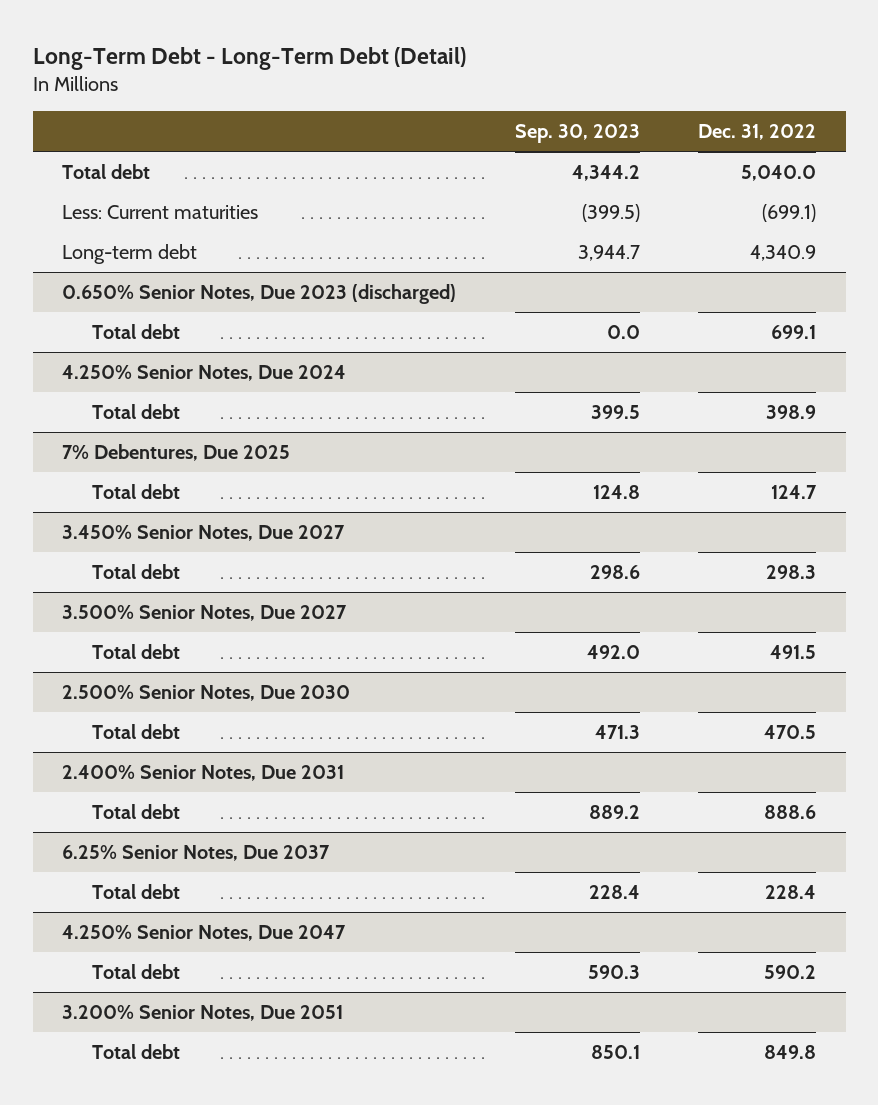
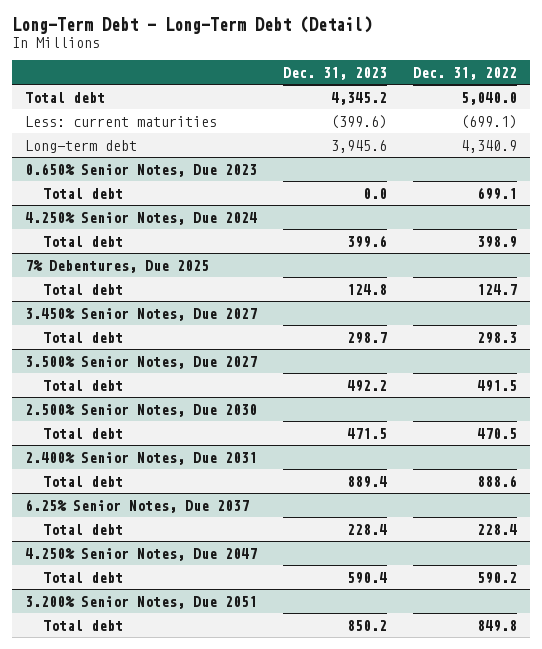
- | Sep. 30, 2023 | Dec. 31, 2022
+ | Dec. 31, 2023 | Dec. 31, 2022
- Less: Current maturities | (399.5) | (699.1)
+ Less: current maturities | (399.6) | (699.1)
- 0.650% Senior Notes, Due 2023 (discharged)
+ 0.650% Senior Notes, Due 2023

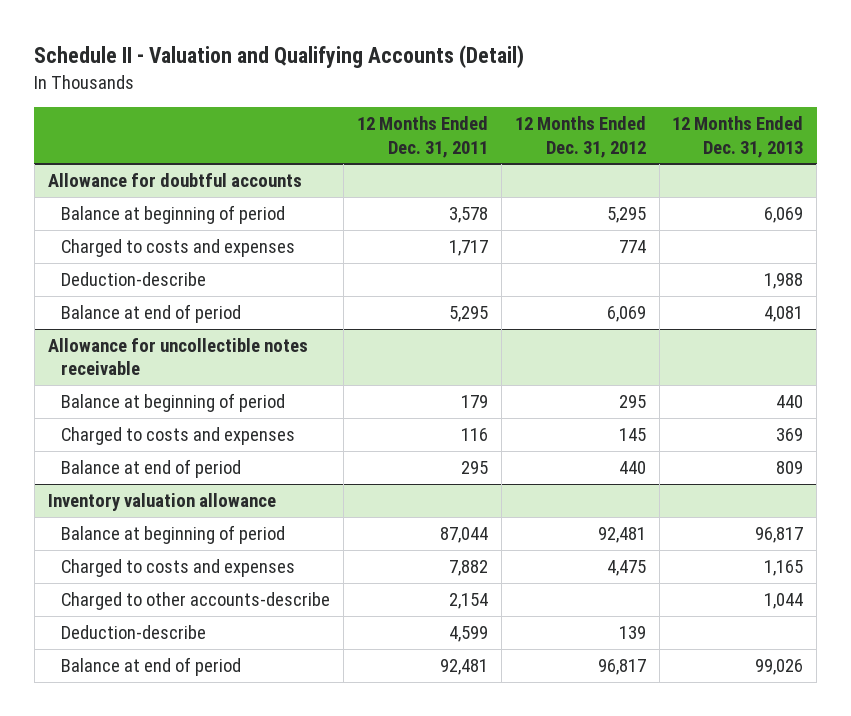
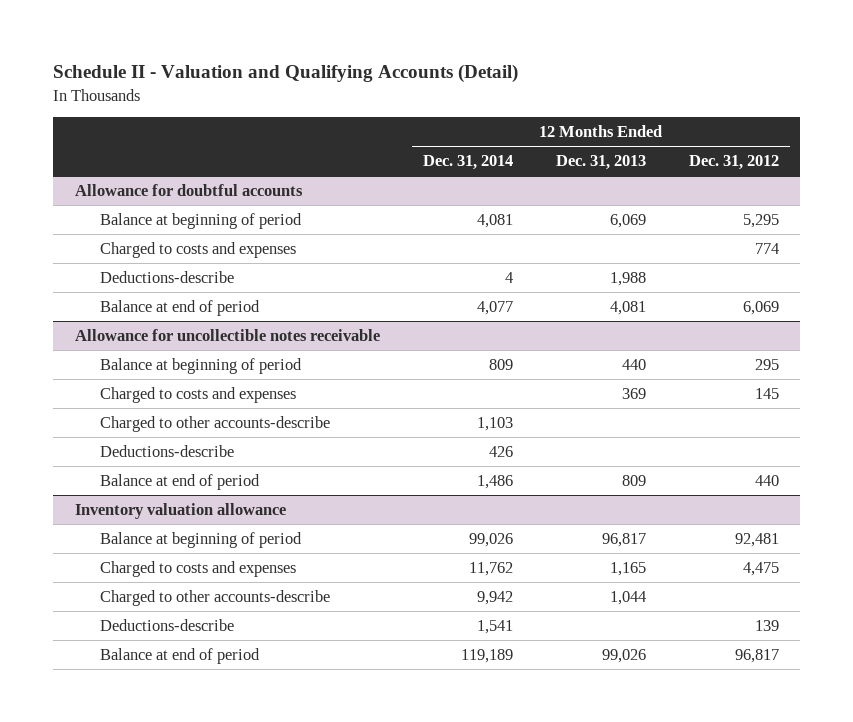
- | 12 Months Ended Dec. 31, 2011 | 12 Months Ended Dec. 31, 2012 | 12 Months Ended Dec. 31, 2013
+ | 12 Months Ended Dec. 31, 2014 | 12 Months Ended Dec. 31, 2013 | 12 Months Ended Dec. 31, 2012
@ Allowance for doubtful accounts
- Deduction-describe | | | 1,988
+ Deductions-describe | 4 | 1,988 |
@ Allowance for uncollectible notes receivable
+ Charged to other accounts-describe | 1,103 | |
+ Deductions-describe | 426 | |
@ Inventory valuation allowance
- Deduction-describe | 4,599 | 139 |
+ Deductions-describe | 1,541 | | 139

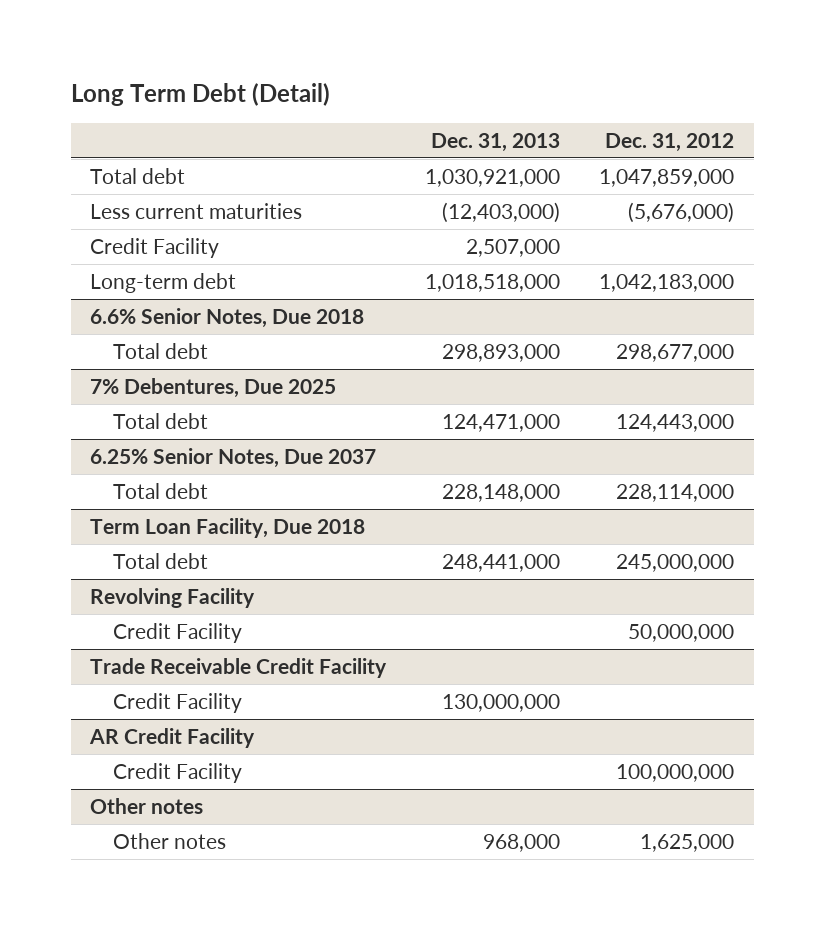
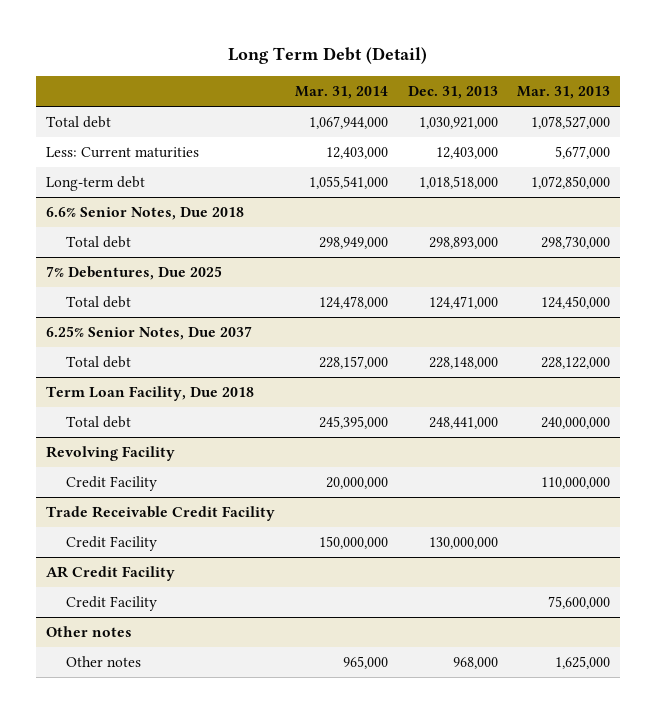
- | Dec. 31, 2013 | Dec. 31, 2012
+ | Mar. 31, 2014 | Dec. 31, 2013 | Mar. 31, 2013
- Less current maturities | (12,403,000) | (5,676,000)
- Credit Facility | 2,507,000 |
+ Less: Current maturities | 12,403,000 | 12,403,000 | 5,677,000

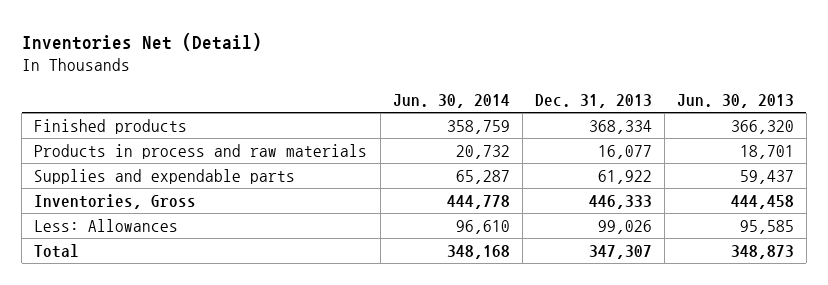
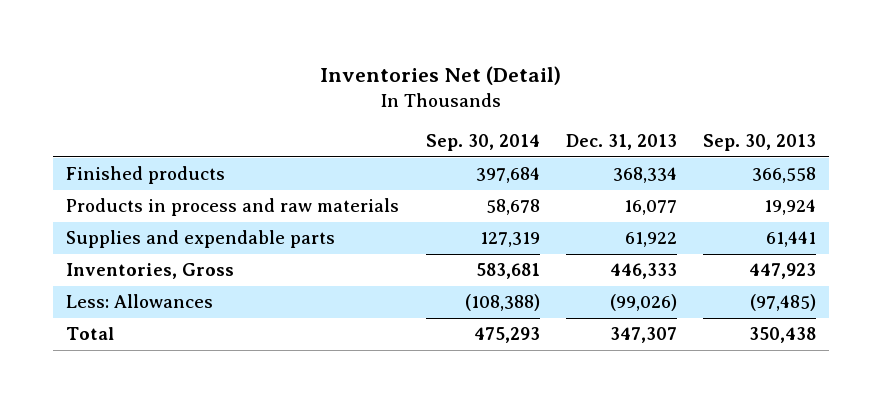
- | Jun. 30, 2014 | Dec. 31, 2013 | Jun. 30, 2013
+ | Sep. 30, 2014 | Dec. 31, 2013 | Sep. 30, 2013
- Less: Allowances | 96,610 | 99,026 | 95,585
+ Less: Allowances | (108,388) | (99,026) | (97,485)

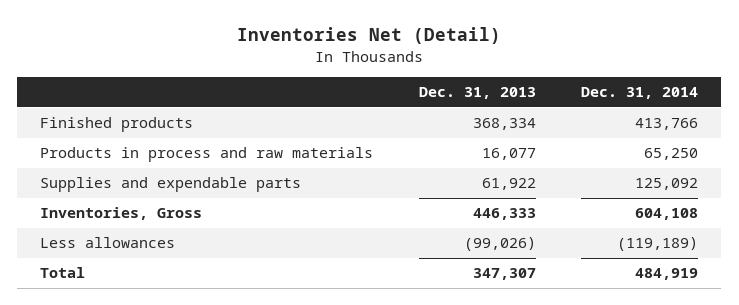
- | Sep. 30, 2014 | Dec. 31, 2013 | Sep. 30, 2013
+ | Dec. 31, 2013 | Dec. 31, 2014
- Less: Allowances | (108,388) | (99,026) | (97,485)
+ Less allowances | (99,026) | (119,189)

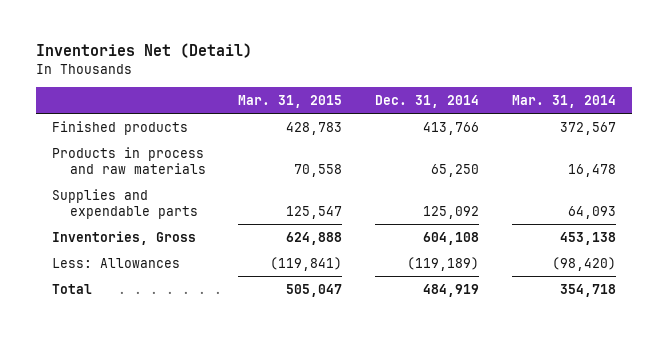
- | Dec. 31, 2013 | Dec. 31, 2014
+ | Mar. 31, 2015 | Dec. 31, 2014 | Mar. 31, 2014
- Less allowances | (99,026) | (119,189)
+ Less: Allowances | (119,841) | (119,189) | (98,420)

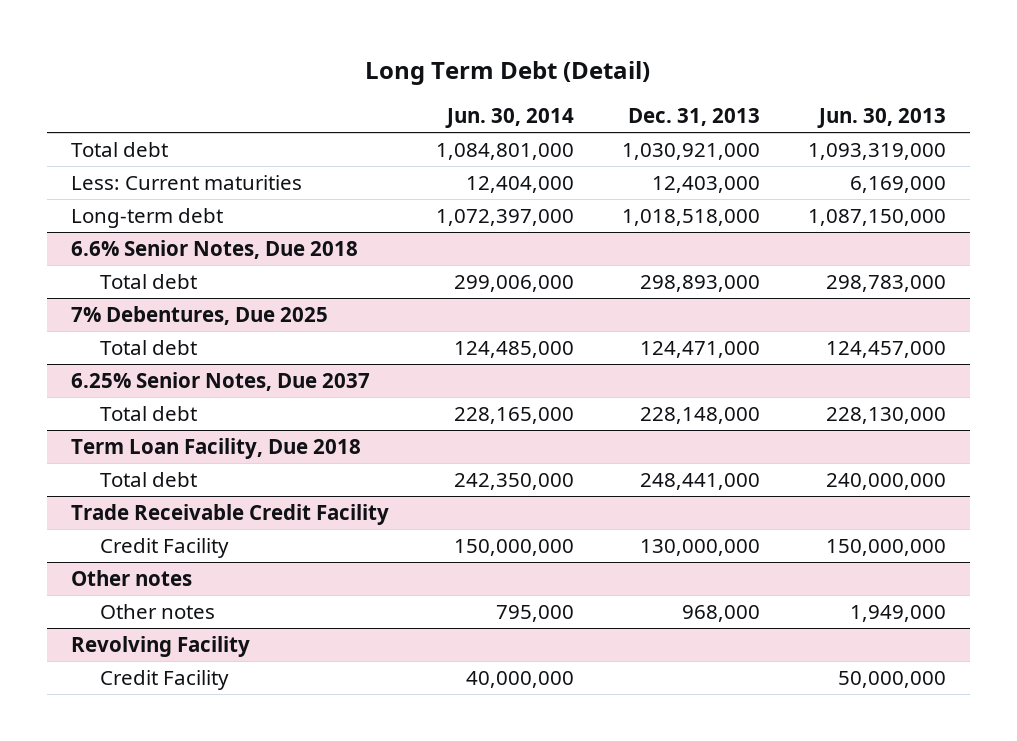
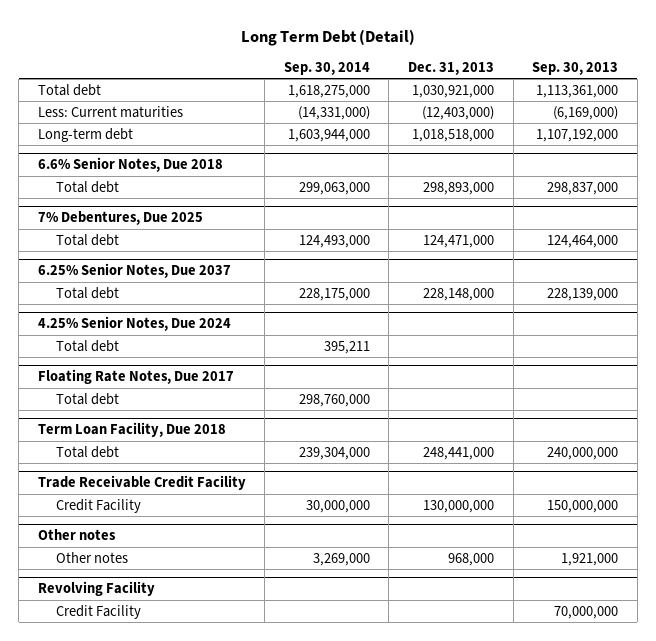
- | Jun. 30, 2014 | Dec. 31, 2013 | Jun. 30, 2013
+ | Sep. 30, 2014 | Dec. 31, 2013 | Sep. 30, 2013
- Less: Current maturities | 12,404,000 | 12,403,000 | 6,169,000
+ Less: Current maturities | (14,331,000) | (12,403,000) | (6,169,000)
+ 4.25% Senior Notes, Due 2024
+ Total debt | 395,211 | |
+ Floating Rate Notes, Due 2017
+ Total debt | 298,760,000 | |

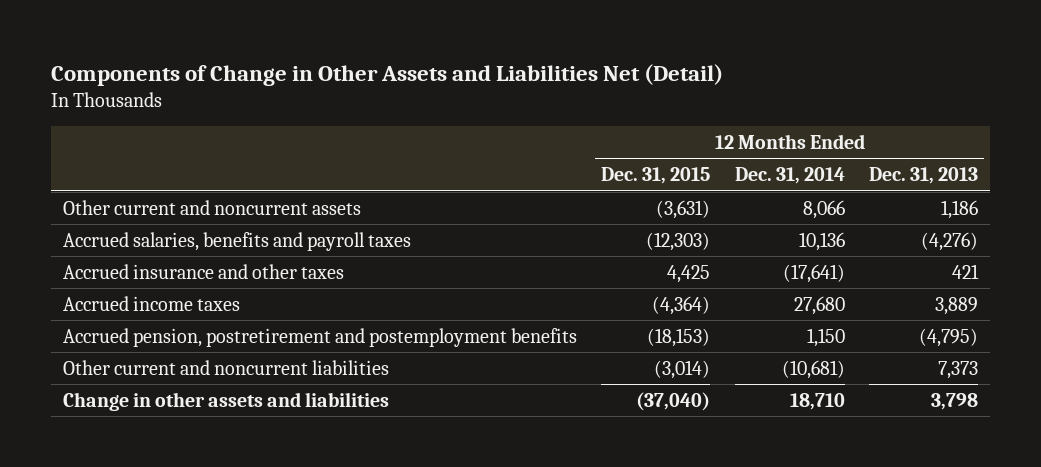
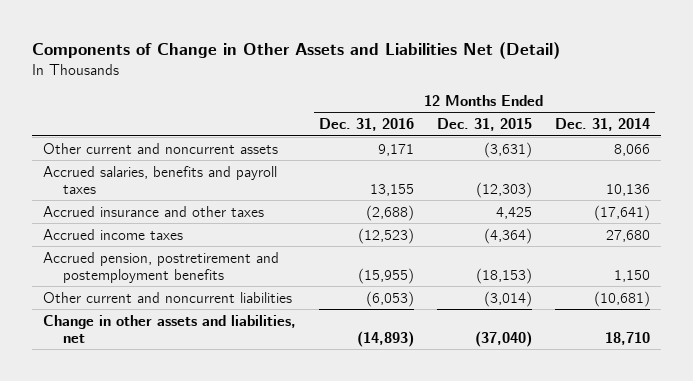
- | 12 Months Ended Dec. 31, 2015 | 12 Months Ended Dec. 31, 2014 | 12 Months Ended Dec. 31, 2013
+ | 12 Months Ended Dec. 31, 2016 | 12 Months Ended Dec. 31, 2015 | 12 Months Ended Dec. 31, 2014
- Change in other assets and liabilities | (37,040) | 18,710 | 3,798
+ Change in other assets and liabilities, net | (14,893) | (37,040) | 18,710

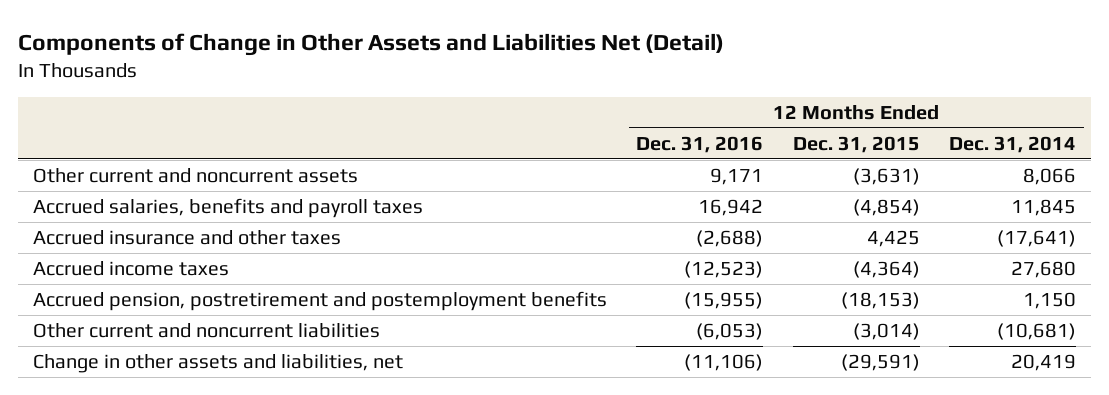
- Accrued salaries, benefits and payroll taxes | 13,155 | (12,303) | 10,136
+ Accrued salaries, benefits and payroll taxes | 16,942 | (4,854) | 11,845
- Change in other assets and liabilities, net | (14,893) | (37,040) | 18,710
+ Change in other assets and liabilities, net | (11,106) | (29,591) | 20,419

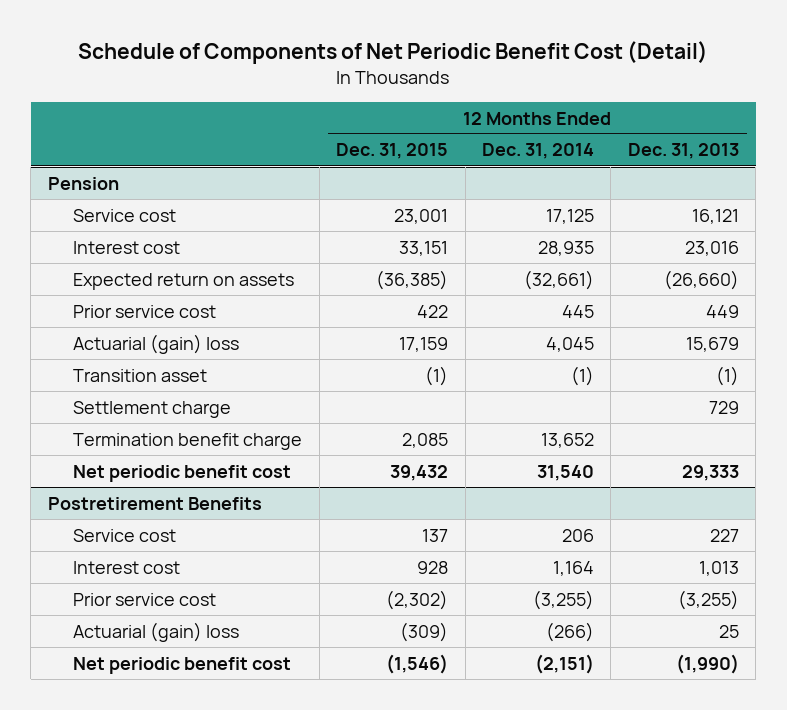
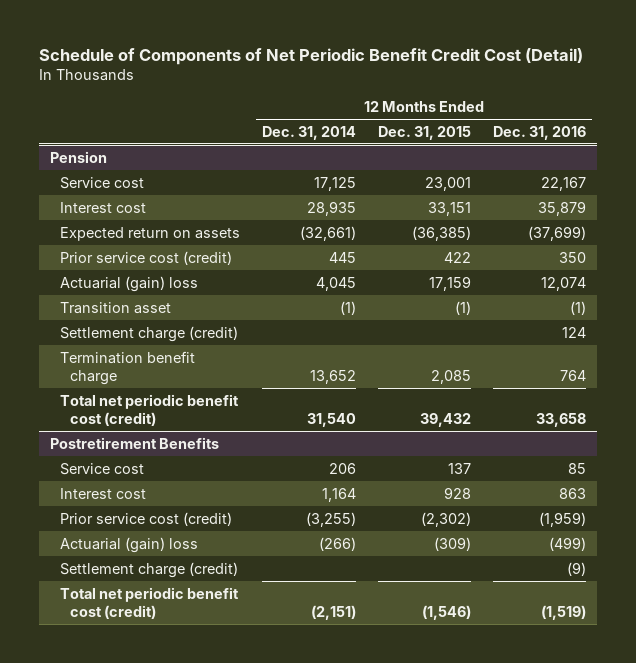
- Schedule of Components of Net Periodic Benefit Cost (Detail)
+ Schedule of Components of Net Periodic Benefit Credit Cost (Detail)
- | 12 Months Ended Dec. 31, 2015 | 12 Months Ended Dec. 31, 2014 | 12 Months Ended Dec. 31, 2013
+ | 12 Months Ended Dec. 31, 2014 | 12 Months Ended Dec. 31, 2015 | 12 Months Ended Dec. 31, 2016
@ Pension
- Prior service cost | 422 | 445 | 449
+ Prior service cost (credit) | 445 | 422 | 350
- Settlement charge | | | 729
+ Settlement charge (credit) | | | 124
- Net periodic benefit cost | 39,432 | 31,540 | 29,333
+ Total net periodic benefit cost (credit) | 31,540 | 39,432 | 33,658
@ Postretirement Benefits
- Prior service cost | (2,302) | (3,255) | (3,255)
+ Prior service cost (credit) | (3,255) | (2,302) | (1,959)
- Net periodic benefit cost | (1,546) | (2,151) | (1,990)
+ Settlement charge (credit) | | | (9)
+ Total net periodic benefit cost (credit) | (2,151) | (1,546) | (1,519)

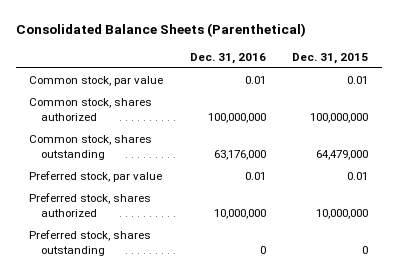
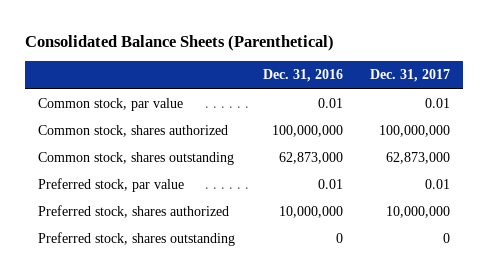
- | Dec. 31, 2016 | Dec. 31, 2015
+ | Dec. 31, 2016 | Dec. 31, 2017
- Common stock, shares outstanding | 63,176,000 | 64,479,000
+ Common stock, shares outstanding | 62,873,000 | 62,873,000

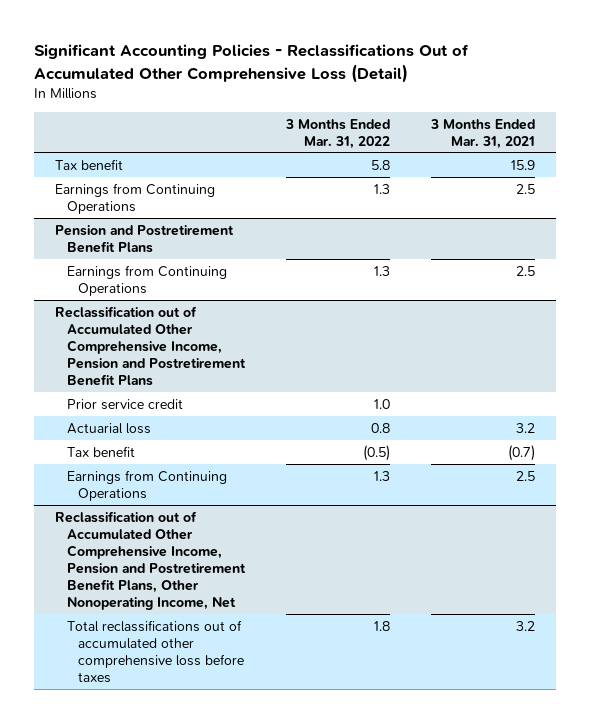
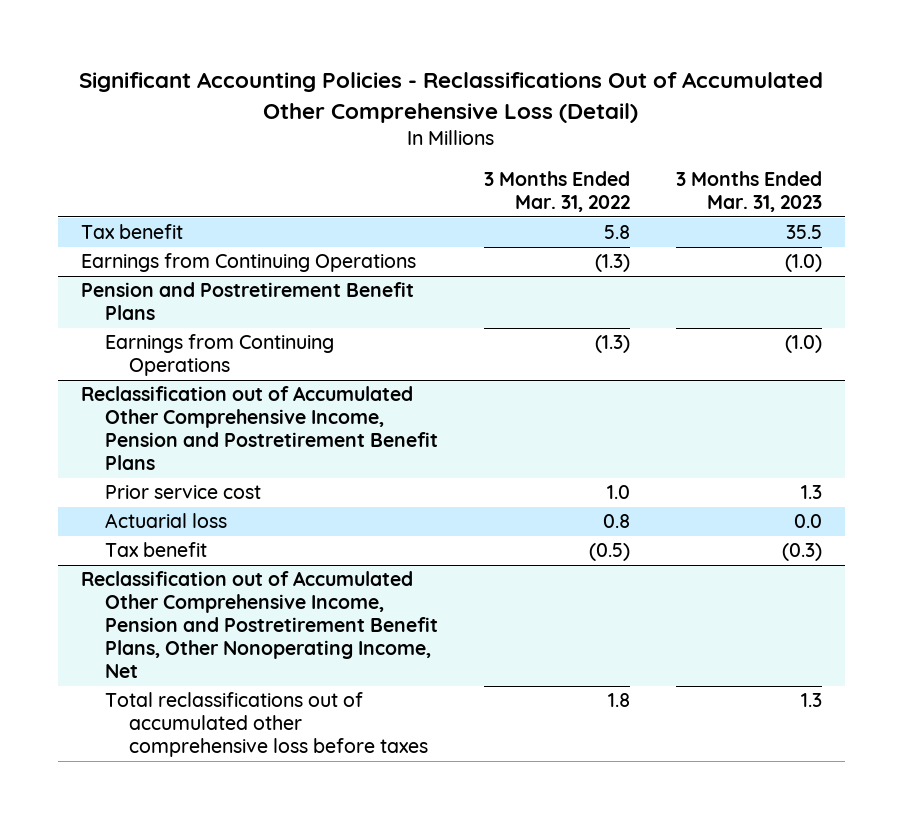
- | 3 Months Ended Mar. 31, 2022 | 3 Months Ended Mar. 31, 2021
+ | 3 Months Ended Mar. 31, 2022 | 3 Months Ended Mar. 31, 2023
- Earnings from Continuing Operations | 1.3 | 2.5
+ Earnings from Continuing Operations | (1.3) | (1.0)
@ Pension and Postretirement Benefit Plans
- Earnings from Continuing Operations | 1.3 | 2.5
+ Earnings from Continuing Operations | (1.3) | (1.0)
@ Reclassification out of Accumulated Other Comprehensive Income, Pension and Postretirement Benefit Plans
- Prior service credit | 1.0 |
+ Prior service cost | 1.0 | 1.3
- Earnings from Continuing Operations | 1.3 | 2.5

